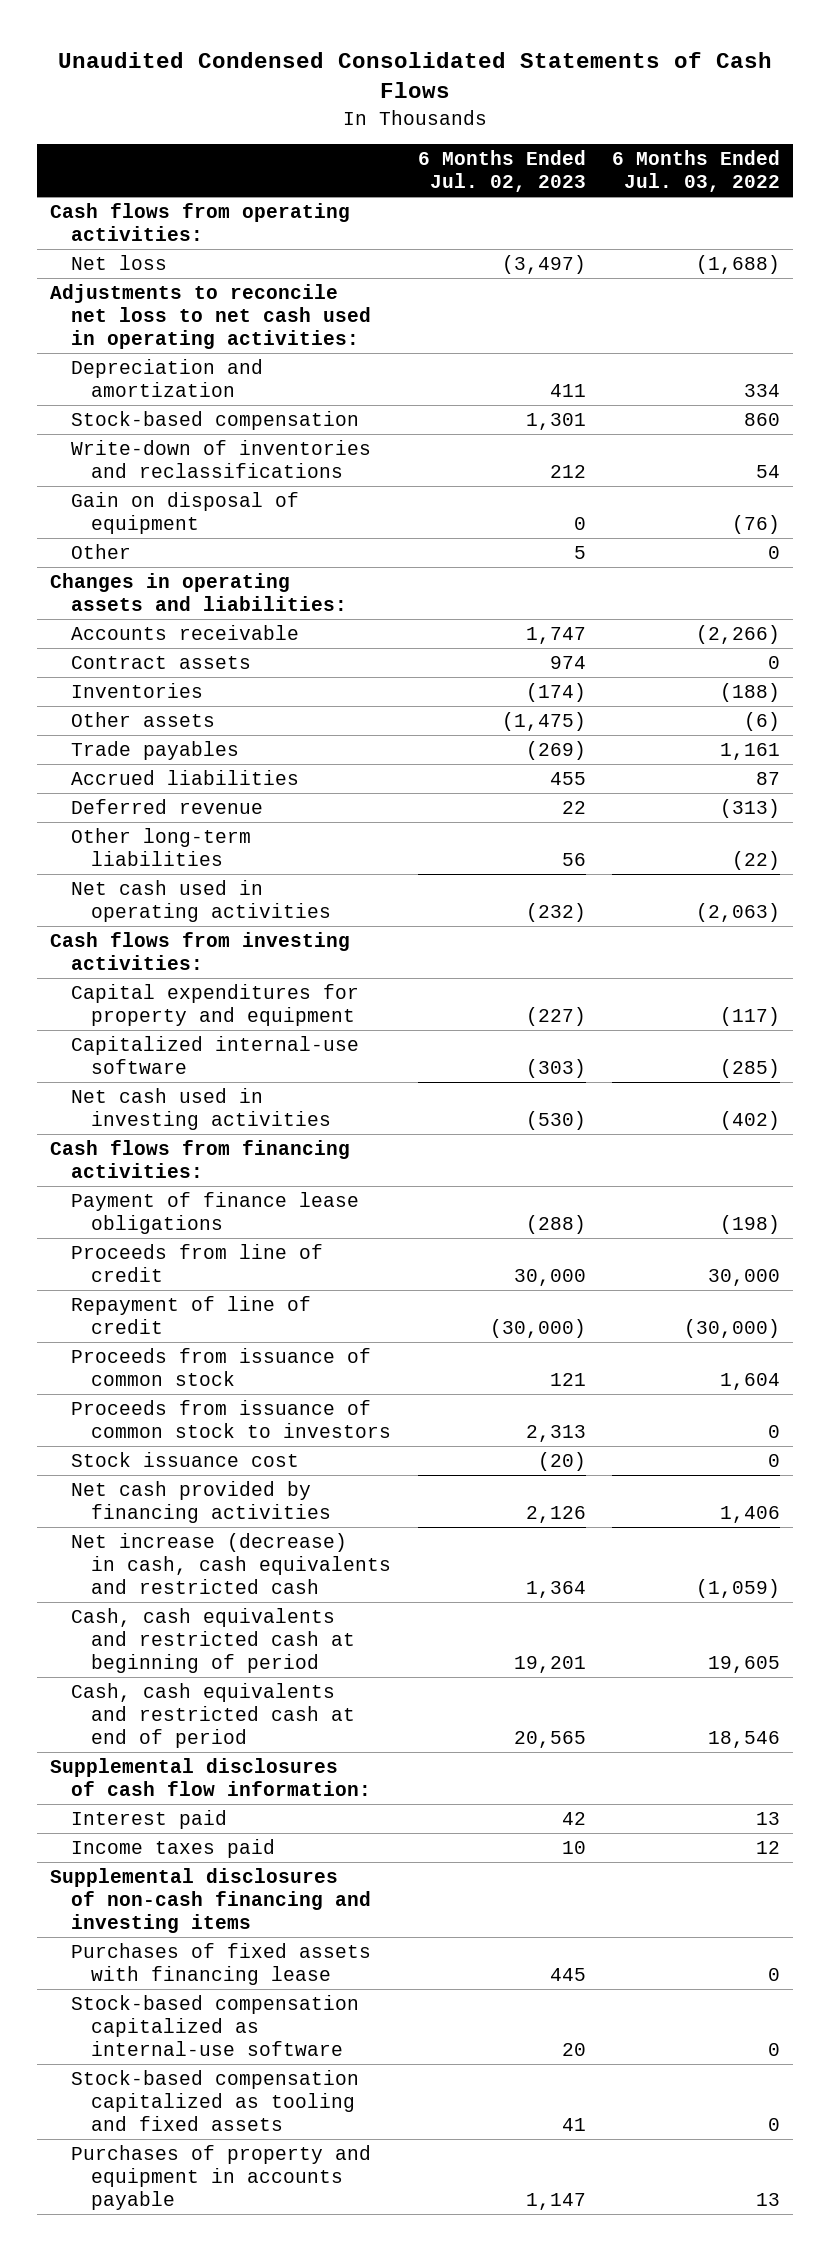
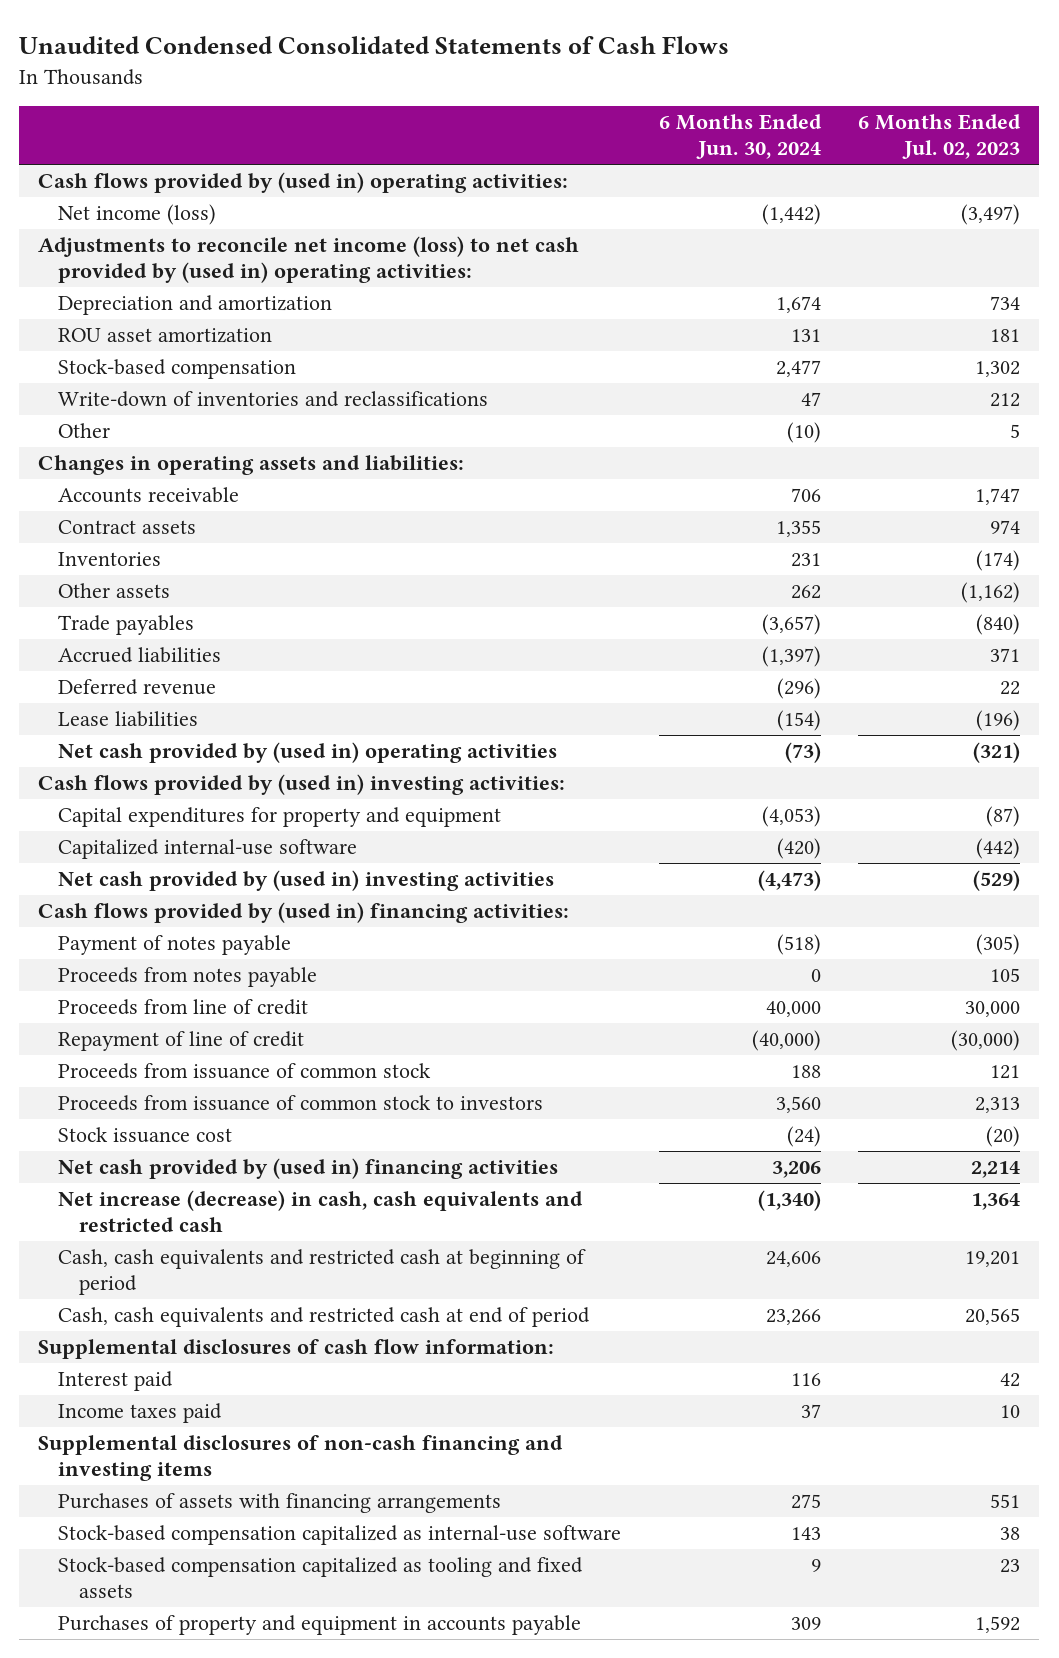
- | 6 Months Ended Jul. 02, 2023 | 6 Months Ended Jul. 03, 2022
+ | 6 Months Ended Jun. 30, 2024 | 6 Months Ended Jul. 02, 2023
- Cash flows from operating activities:
- Net loss | (3,497) | (1,688)
- Adjustments to reconcile net loss to net cash used in operating activities:
- Depreciation and amortization | 411 | 334
- Stock-based compensation | 1,301 | 860
+ Cash flows provided by (used in) operating activities:
+ Net income (loss) | (1,442) | (3,497)
+ Adjustments to reconcile net income (loss) to net cash provided by (used in) operating activities:
+ Depreciation and amortization | 1,674 | 734
+ ROU asset amortization | 131 | 181
+ Stock-based compensation | 2,477 | 1,302
- Gain on disposal of equipment | 0 | (76)
- Other assets | (1,475) | (6)
- Trade payables | (269) | 1,161
- Accrued liabilities | 455 | 87
+ Other assets | 262 | (1,162)
+ Trade payables | (3,657) | (840)
+ Accrued liabilities | (1,397) | 371
- Other long-term liabilities | 56 | (22)
- Net cash used in operating activities | (232) | (2,063)
- Cash flows from investing activities:
- Capital expenditures for property and equipment | (227) | (117)
- Capitalized internal-use software | (303) | (285)
- Net cash used in investing activities | (530) | (402)
- Cash flows from financing activities:
- Payment of finance lease obligations | (288) | (198)
+ Lease liabilities | (154) | (196)
+ Net cash provided by (used in) operating activities | (73) | (321)
+ Cash flows provided by (used in) investing activities:
+ Capital expenditures for property and equipment | (4,053) | (87)
+ Capitalized internal-use software | (420) | (442)
+ Net cash provided by (used in) investing activities | (4,473) | (529)
+ Cash flows provided by (used in) financing activities:
+ Payment of notes payable | (518) | (305)
+ Proceeds from notes payable | 0 | 105
- Net cash provided by financing activities | 2,126 | 1,406
+ Net cash provided by (used in) financing activities | 3,206 | 2,214
- Purchases of fixed assets with financing lease | 445 | 0
- Stock-based compensation capitalized as internal-use software | 20 | 0
- Stock-based compensation capitalized as tooling and fixed assets | 41 | 0
- Purchases of property and equipment in accounts payable | 1,147 | 13
+ Purchases of assets with financing arrangements | 275 | 551
+ Stock-based compensation capitalized as internal-use software | 143 | 38
+ Stock-based compensation capitalized as tooling and fixed assets | 9 | 23
+ Purchases of property and equipment in accounts payable | 309 | 1,592

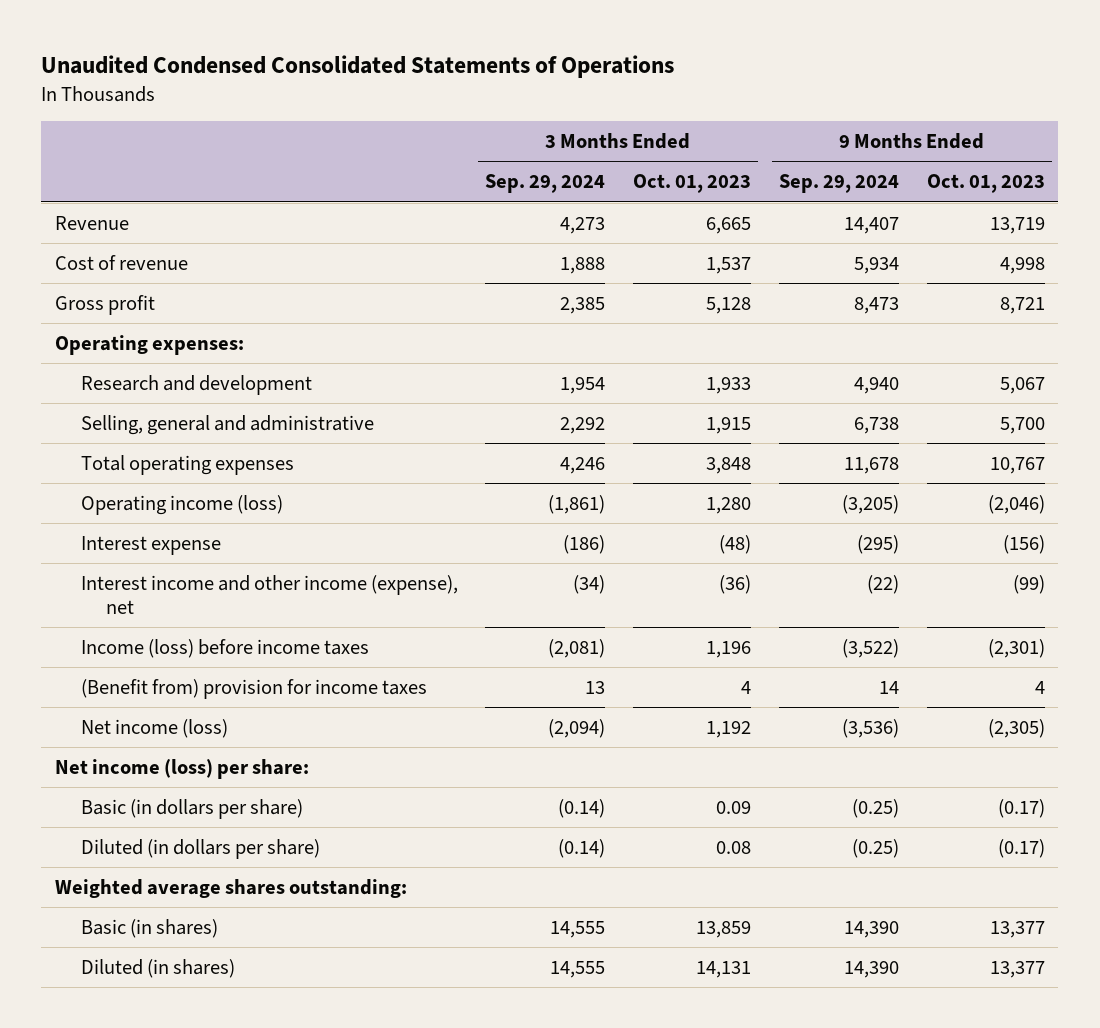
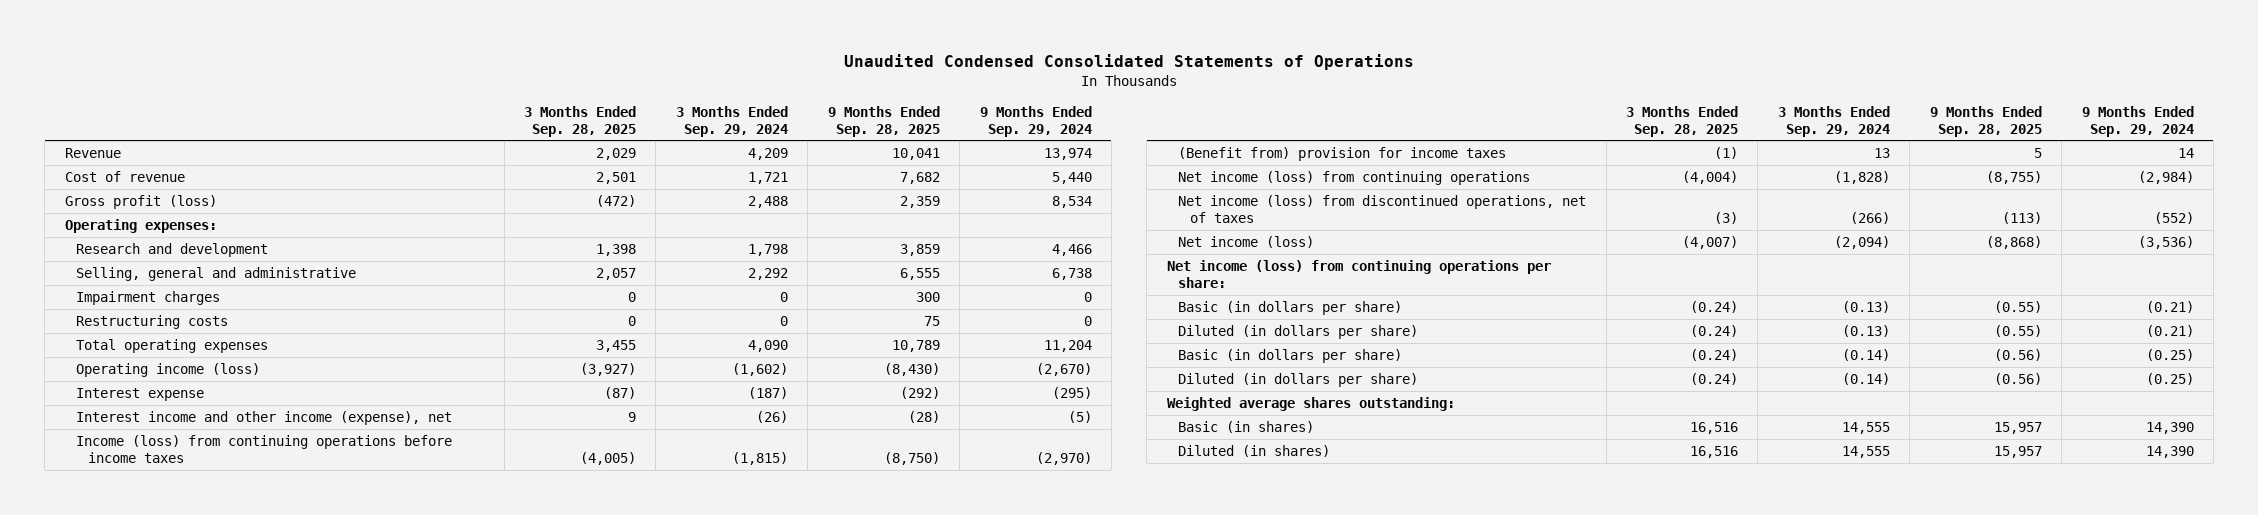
- | 3 Months Ended Sep. 29, 2024 | 3 Months Ended Oct. 01, 2023 | 9 Months Ended Sep. 29, 2024 | 9 Months Ended Oct. 01, 2023
+ | 3 Months Ended Sep. 28, 2025 | 3 Months Ended Sep. 29, 2024 | 9 Months Ended Sep. 28, 2025 | 9 Months Ended Sep. 29, 2024
- Revenue | 4,273 | 6,665 | 14,407 | 13,719
- Cost of revenue | 1,888 | 1,537 | 5,934 | 4,998
- Gross profit | 2,385 | 5,128 | 8,473 | 8,721
+ Revenue | 2,029 | 4,209 | 10,041 | 13,974
+ Cost of revenue | 2,501 | 1,721 | 7,682 | 5,440
+ Gross profit (loss) | (472) | 2,488 | 2,359 | 8,534
- Research and development | 1,954 | 1,933 | 4,940 | 5,067
+ Research and development | 1,398 | 1,798 | 3,859 | 4,466
- Total operating expenses | 4,246 | 3,848 | 11,678 | 10,767
- Operating income (loss) | (1,861) | 1,280 | (3,205) | (2,046)
- Interest expense | (186) | (48) | (295) | (156)
- Interest income and other income (expense), net | (34) | (36) | (22) | (99)
- Income (loss) before income taxes | (2,081) | 1,196 | (3,522) | (2,301)
+ Impairment charges | 0 | 0 | 300 | 0
+ Restructuring costs | 0 | 0 | 75 | 0
+ Total operating expenses | 3,455 | 4,090 | 10,789 | 11,204
+ Operating income (loss) | (3,927) | (1,602) | (8,430) | (2,670)
+ Interest expense | (87) | (187) | (292) | (295)
+ Interest income and other income (expense), net | 9 | (26) | (28) | (5)
+ Income (loss) from continuing operations before income taxes | (4,005) | (1,815) | (8,750) | (2,970)
+ Net income (loss) from continuing operations | (4,004) | (1,828) | (8,755) | (2,984)
+ Net income (loss) from discontinued operations, net of taxes | (3) | (266) | (113) | (552)
- Net income (loss) per share:
+ Net income (loss) from continuing operations per share:
+ Basic (in dollars per share) | (0.24) | (0.13) | (0.55) | (0.21)
+ Diluted (in dollars per share) | (0.24) | (0.13) | (0.55) | (0.21)

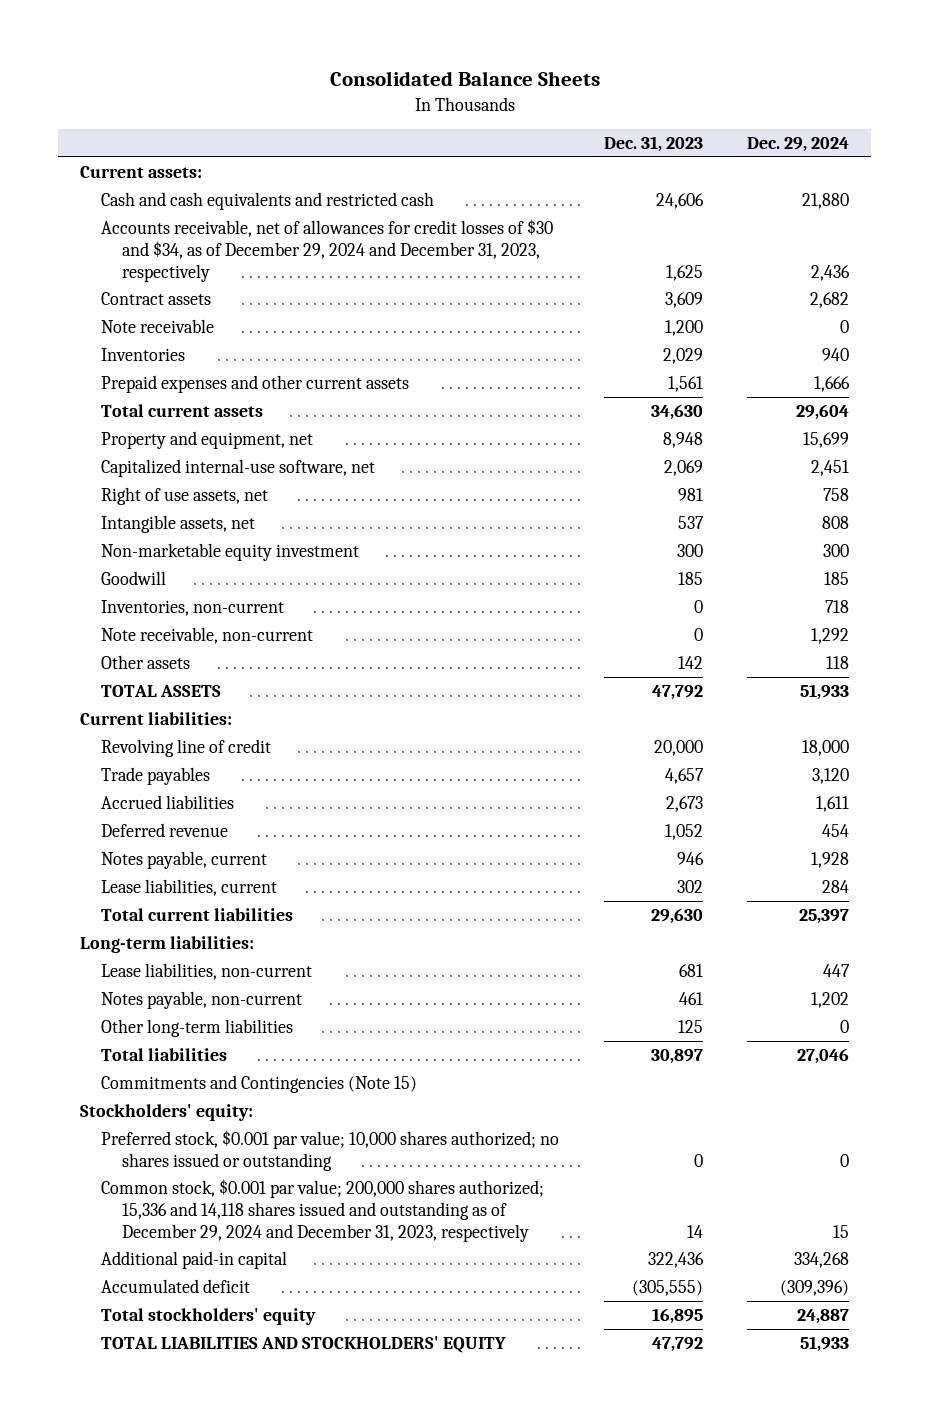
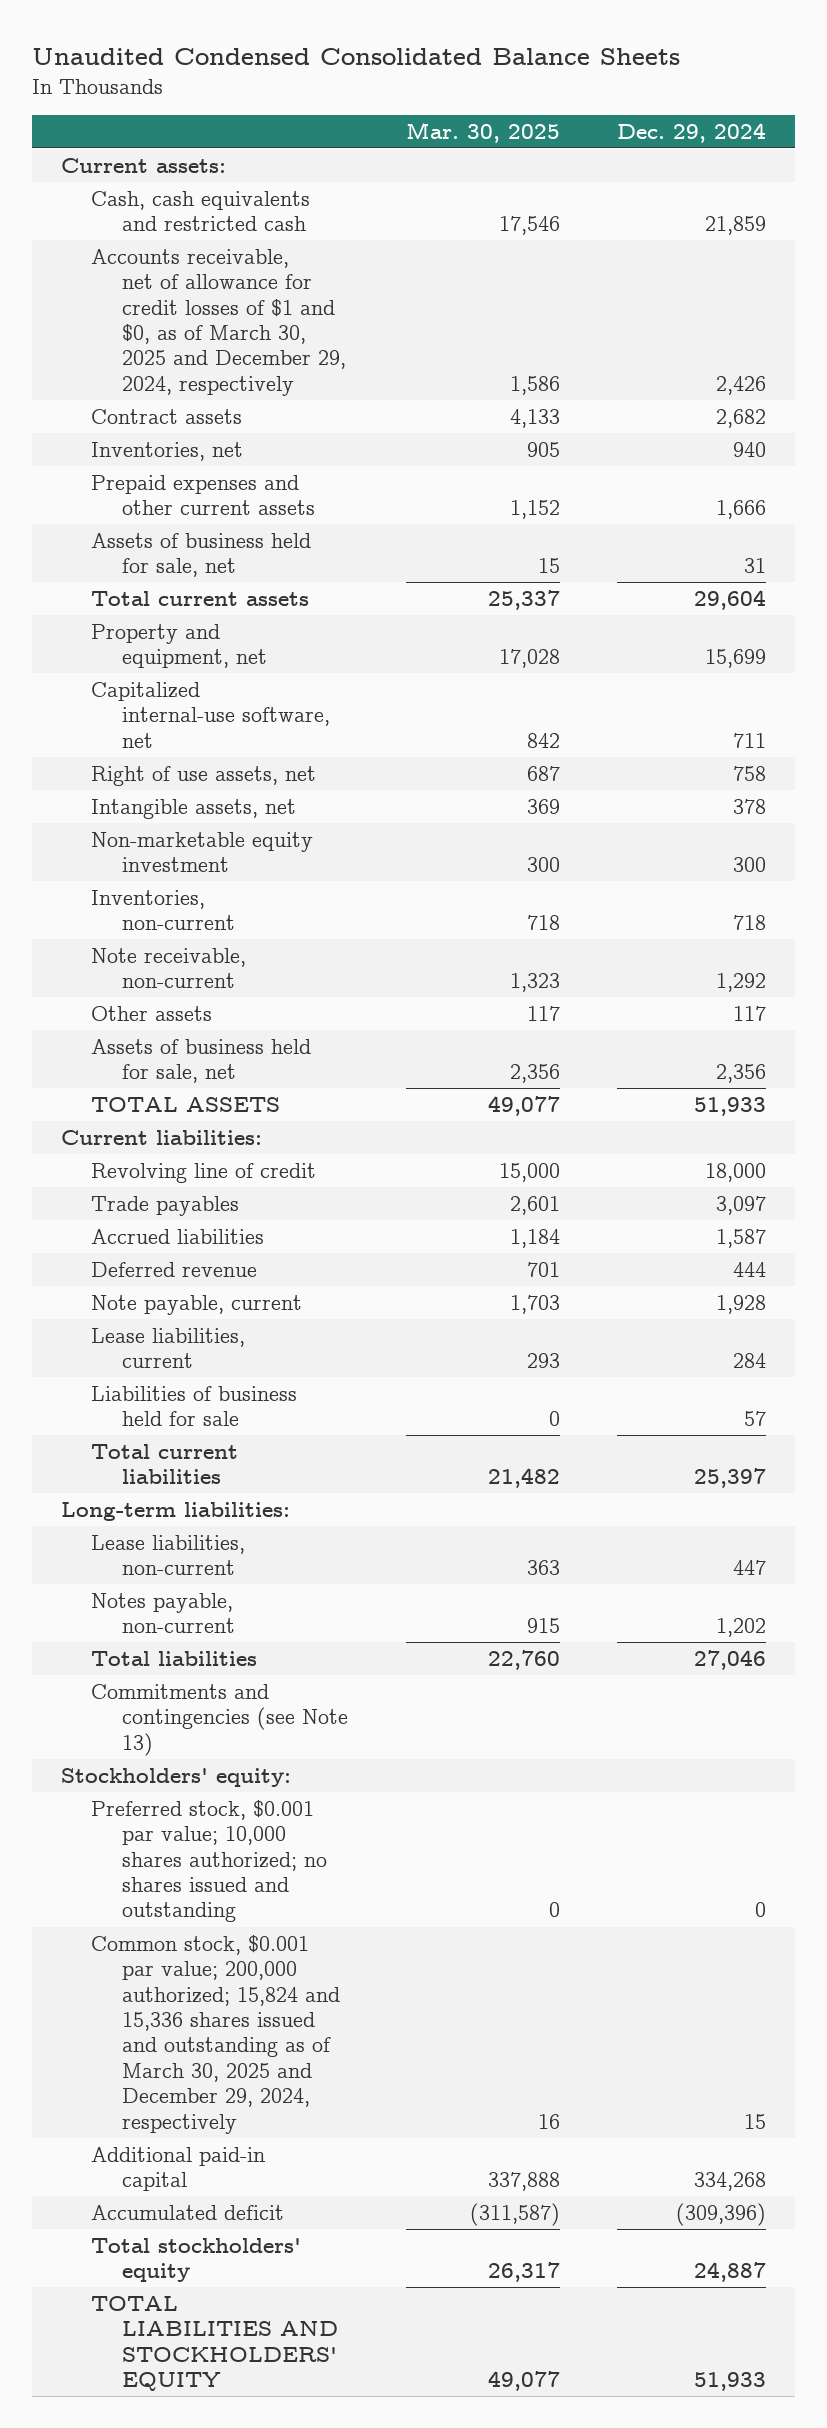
- Consolidated Balance Sheets
+ Unaudited Condensed Consolidated Balance Sheets
- | Dec. 31, 2023 | Dec. 29, 2024
+ | Mar. 30, 2025 | Dec. 29, 2024
- Cash and cash equivalents and restricted cash | 24,606 | 21,880
- Accounts receivable, net of allowances for credit losses of $30 and $34, as of December 29, 2024 and December 31, 2023, respectively | 1,625 | 2,436
+ Cash, cash equivalents and restricted cash | 17,546 | 21,859
+ Accounts receivable, net of allowance for credit losses of $1 and $0, as of March 30, 2025 and December 29, 2024, respectively | 1,586 | 2,426
- Note receivable | 1,200 | 0
- Inventories | 2,029 | 940
+ Inventories, net | 905 | 940
+ Assets of business held for sale, net | 15 | 31
- Capitalized internal-use software, net | 2,069 | 2,451
+ Capitalized internal-use software, net | 842 | 711
- Intangible assets, net | 537 | 808
+ Intangible assets, net | 369 | 378
- Goodwill | 185 | 185
- Other assets | 142 | 118
+ Other assets | 117 | 117
+ Assets of business held for sale, net | 2,356 | 2,356
- Trade payables | 4,657 | 3,120
- Accrued liabilities | 2,673 | 1,611
- Deferred revenue | 1,052 | 454
- Notes payable, current | 946 | 1,928
+ Trade payables | 2,601 | 3,097
+ Accrued liabilities | 1,184 | 1,587
+ Deferred revenue | 701 | 444
+ Note payable, current | 1,703 | 1,928
+ Liabilities of business held for sale | 0 | 57
- Other long-term liabilities | 125 | 0
- Commitments and Contingencies (Note 15)
+ Commitments and contingencies (see Note 13)
- Preferred stock, $0.001 par value; 10,000 shares authorized; no shares issued or outstanding | 0 | 0
- Common stock, $0.001 par value; 200,000 shares authorized; 15,336 and 14,118 shares issued and outstanding as of December 29, 2024 and December 31, 2023, respectively | 14 | 15
+ Preferred stock, $0.001 par value; 10,000 shares authorized; no shares issued and outstanding | 0 | 0
+ Common stock, $0.001 par value; 200,000 authorized; 15,824 and 15,336 shares issued and outstanding as of March 30, 2025 and December 29, 2024, respectively | 16 | 15

